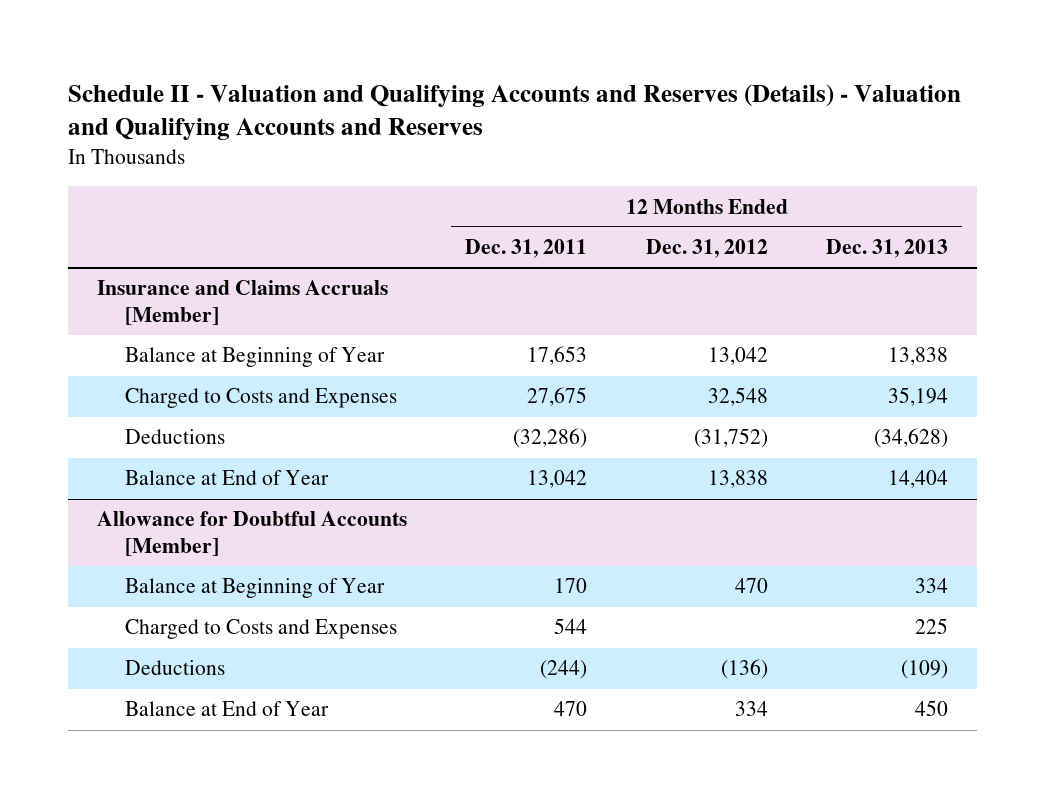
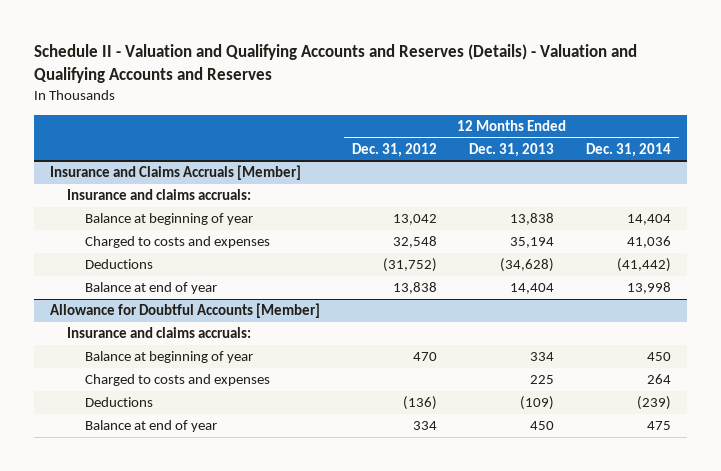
- | 12 Months Ended Dec. 31, 2011 | 12 Months Ended Dec. 31, 2012 | 12 Months Ended Dec. 31, 2013
+ | 12 Months Ended Dec. 31, 2012 | 12 Months Ended Dec. 31, 2013 | 12 Months Ended Dec. 31, 2014
@ Insurance and Claims Accruals [Member]
- Balance at Beginning of Year | 17,653 | 13,042 | 13,838
- Charged to Costs and Expenses | 27,675 | 32,548 | 35,194
+ Insurance and claims accruals:
+ Balance at beginning of year | 13,042 | 13,838 | 14,404
+ Charged to costs and expenses | 32,548 | 35,194 | 41,036
- Balance at End of Year | 13,042 | 13,838 | 14,404
+ Balance at end of year | 13,838 | 14,404 | 13,998
@ Allowance for Doubtful Accounts [Member]
- Balance at Beginning of Year | 170 | 470 | 334
- Charged to Costs and Expenses | 544 | | 225
+ Insurance and claims accruals:
+ Balance at beginning of year | 470 | 334 | 450
+ Charged to costs and expenses | | 225 | 264
- Balance at End of Year | 470 | 334 | 450
+ Balance at end of year | 334 | 450 | 475

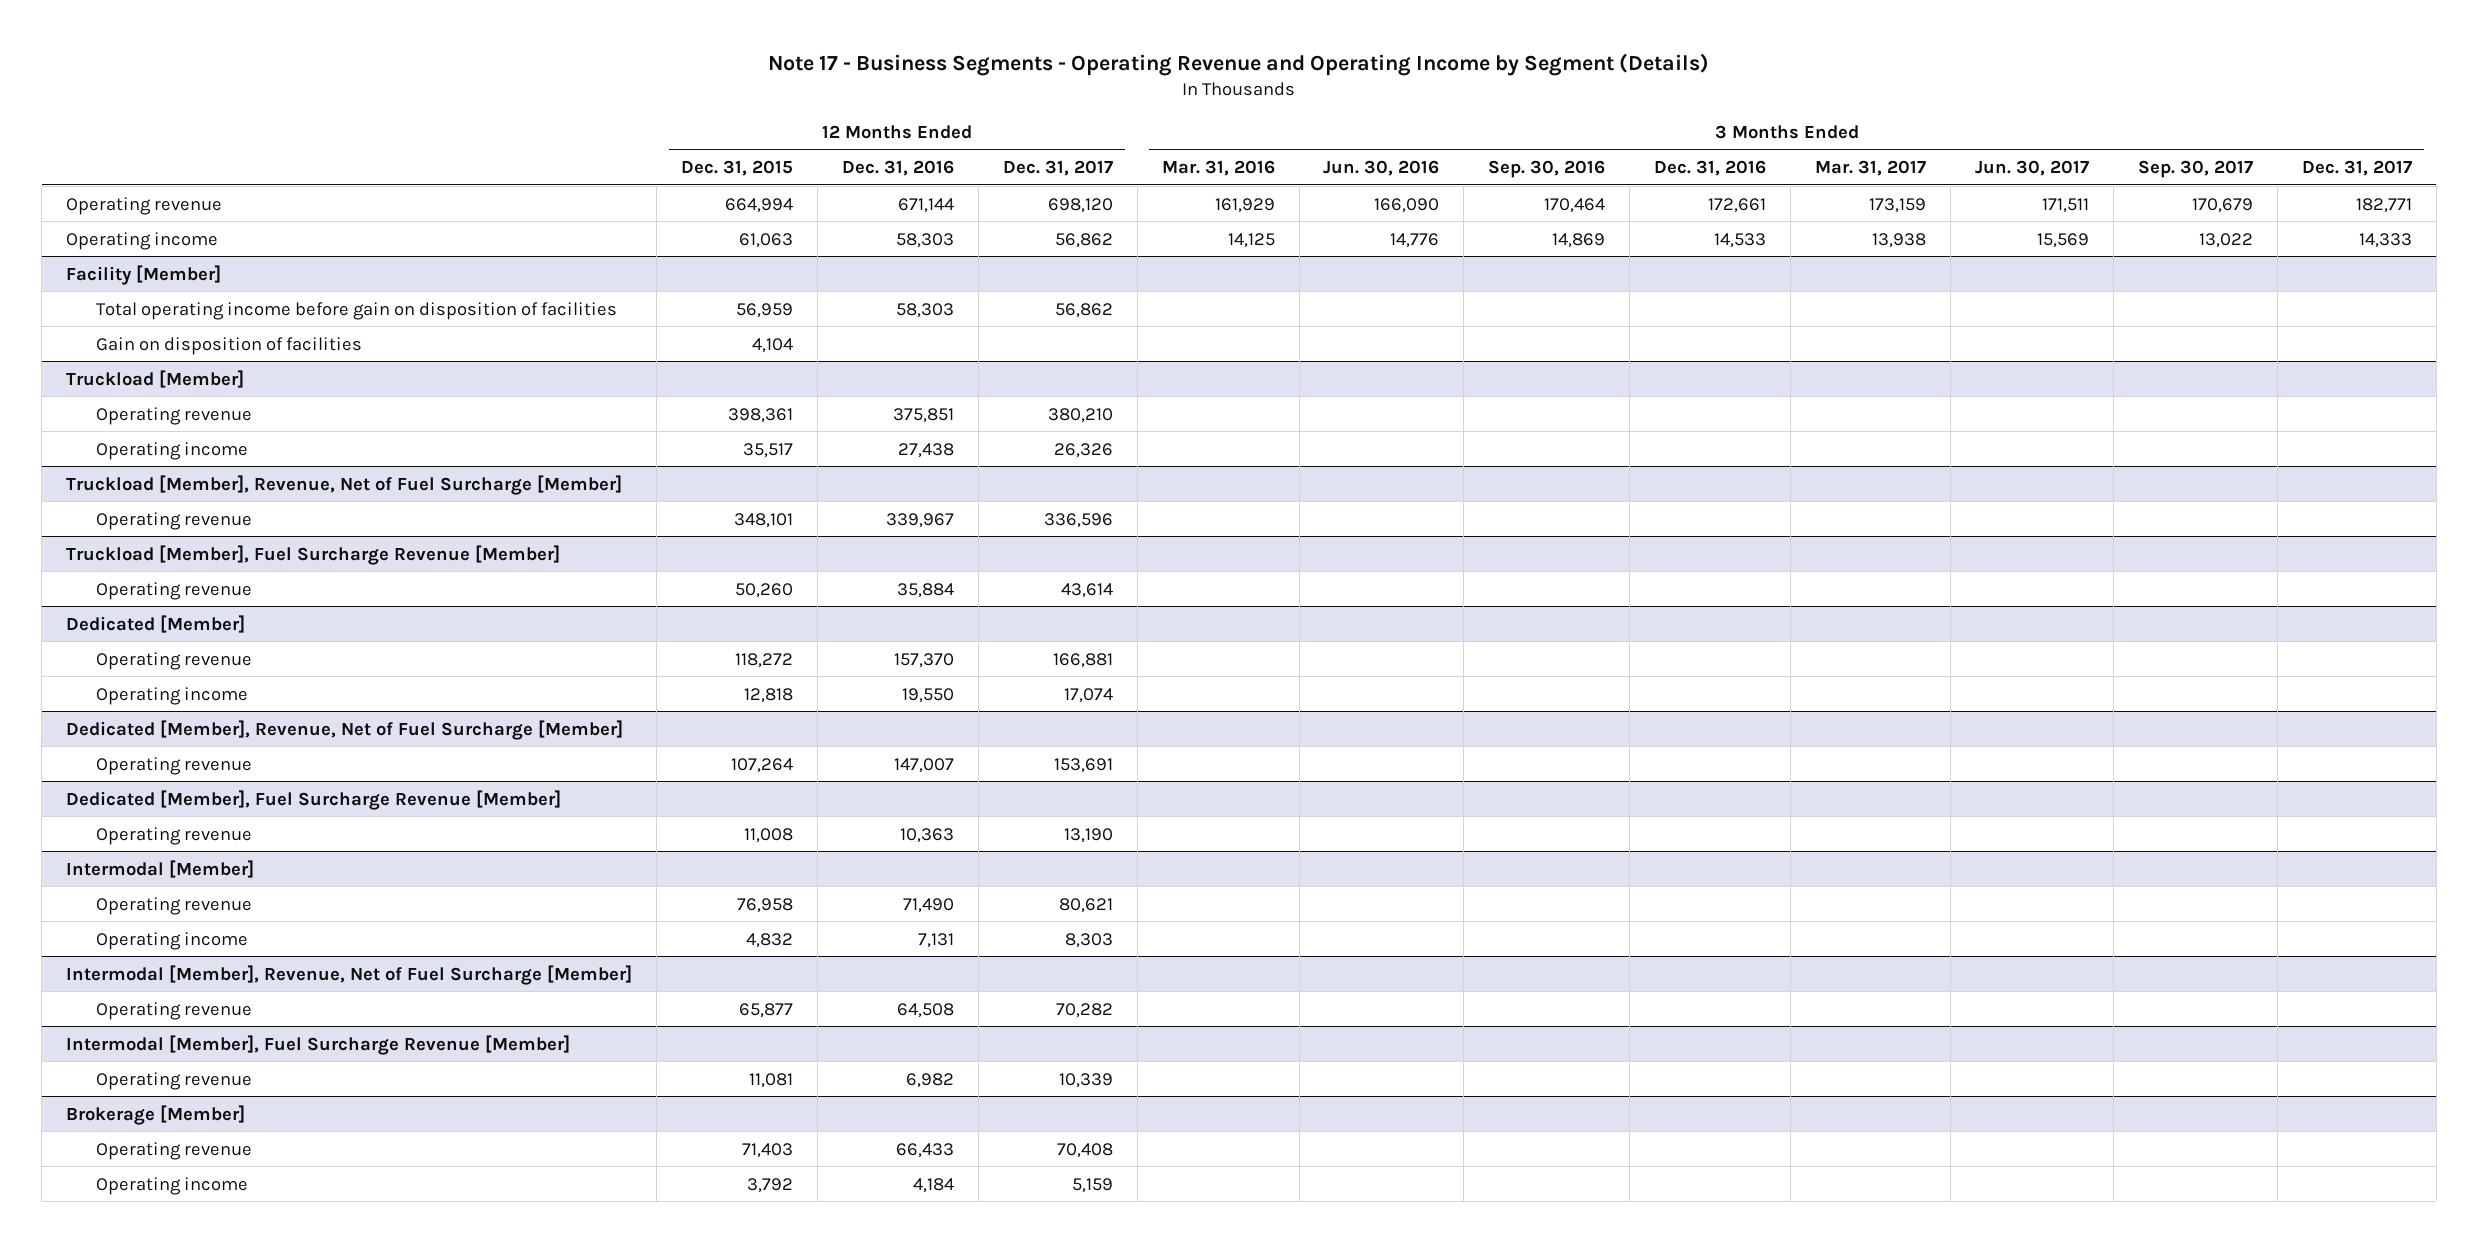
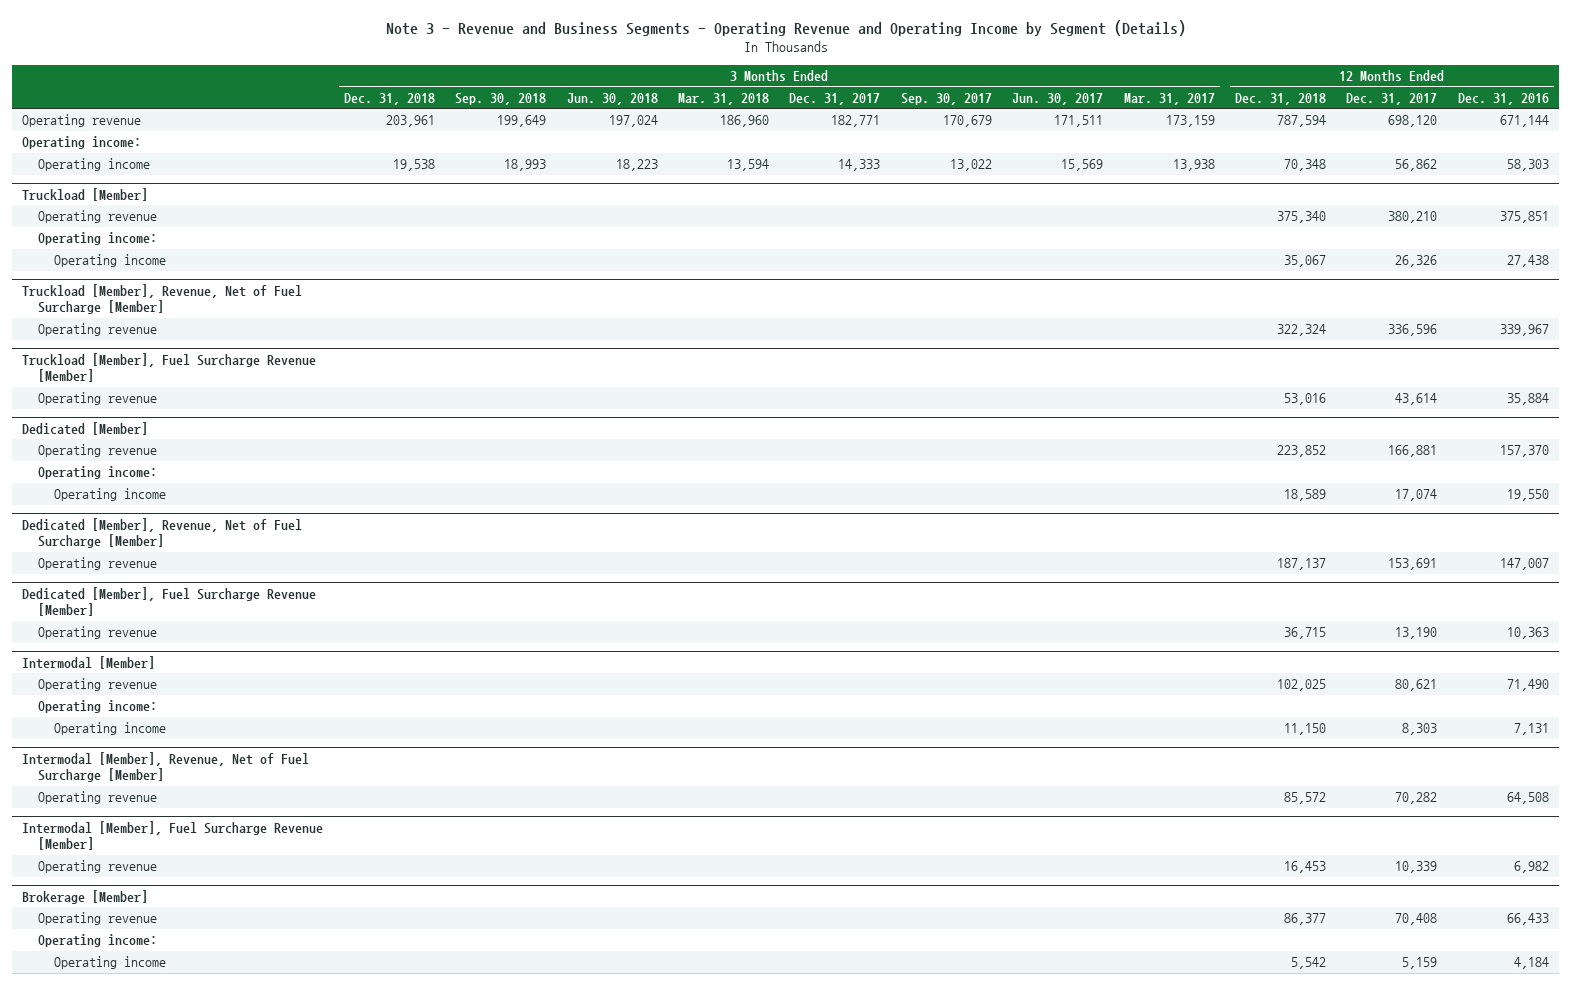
- Note 17 - Business Segments - Operating Revenue and Operating Income by Segment (Details)
+ Note 3 - Revenue and Business Segments - Operating Revenue and Operating Income by Segment (Details)
- | 12 Months Ended Dec. 31, 2015 | 12 Months Ended Dec. 31, 2016 | 12 Months Ended Dec. 31, 2017 | 3 Months Ended Mar. 31, 2016 | 3 Months Ended Jun. 30, 2016 | 3 Months Ended Sep. 30, 2016 | 3 Months Ended Dec. 31, 2016 | 3 Months Ended Mar. 31, 2017 | 3 Months Ended Jun. 30, 2017 | 3 Months Ended Sep. 30, 2017 | 3 Months Ended Dec. 31, 2017
+ | 3 Months Ended Dec. 31, 2018 | 3 Months Ended Sep. 30, 2018 | 3 Months Ended Jun. 30, 2018 | 3 Months Ended Mar. 31, 2018 | 3 Months Ended Dec. 31, 2017 | 3 Months Ended Sep. 30, 2017 | 3 Months Ended Jun. 30, 2017 | 3 Months Ended Mar. 31, 2017 | 12 Months Ended Dec. 31, 2018 | 12 Months Ended Dec. 31, 2017 | 12 Months Ended Dec. 31, 2016
+ Operating income:
- Facility [Member]
- Total operating income before gain on disposition of facilities | 56,959 | 58,303 | 56,862 | | | | | | | |
- Gain on disposition of facilities | 4,104 | | | | | | | | | |
@ Truckload [Member]
+ Operating income:
@ Dedicated [Member]
+ Operating income:
@ Intermodal [Member]
+ Operating income:
@ Brokerage [Member]
+ Operating income:

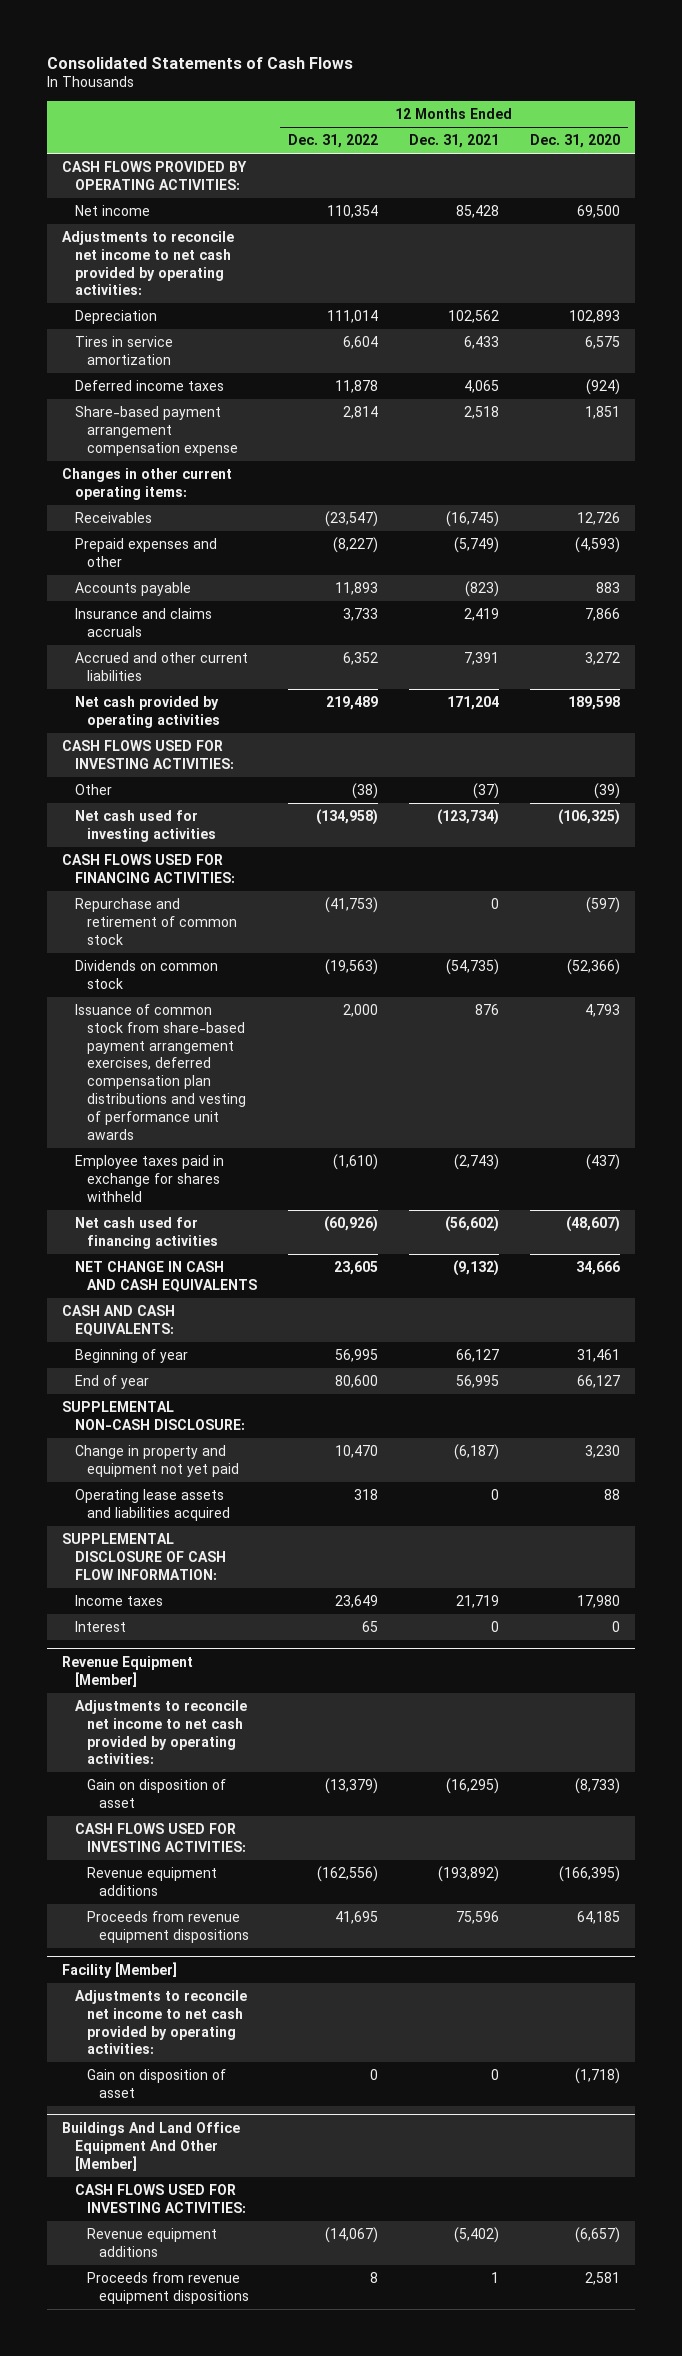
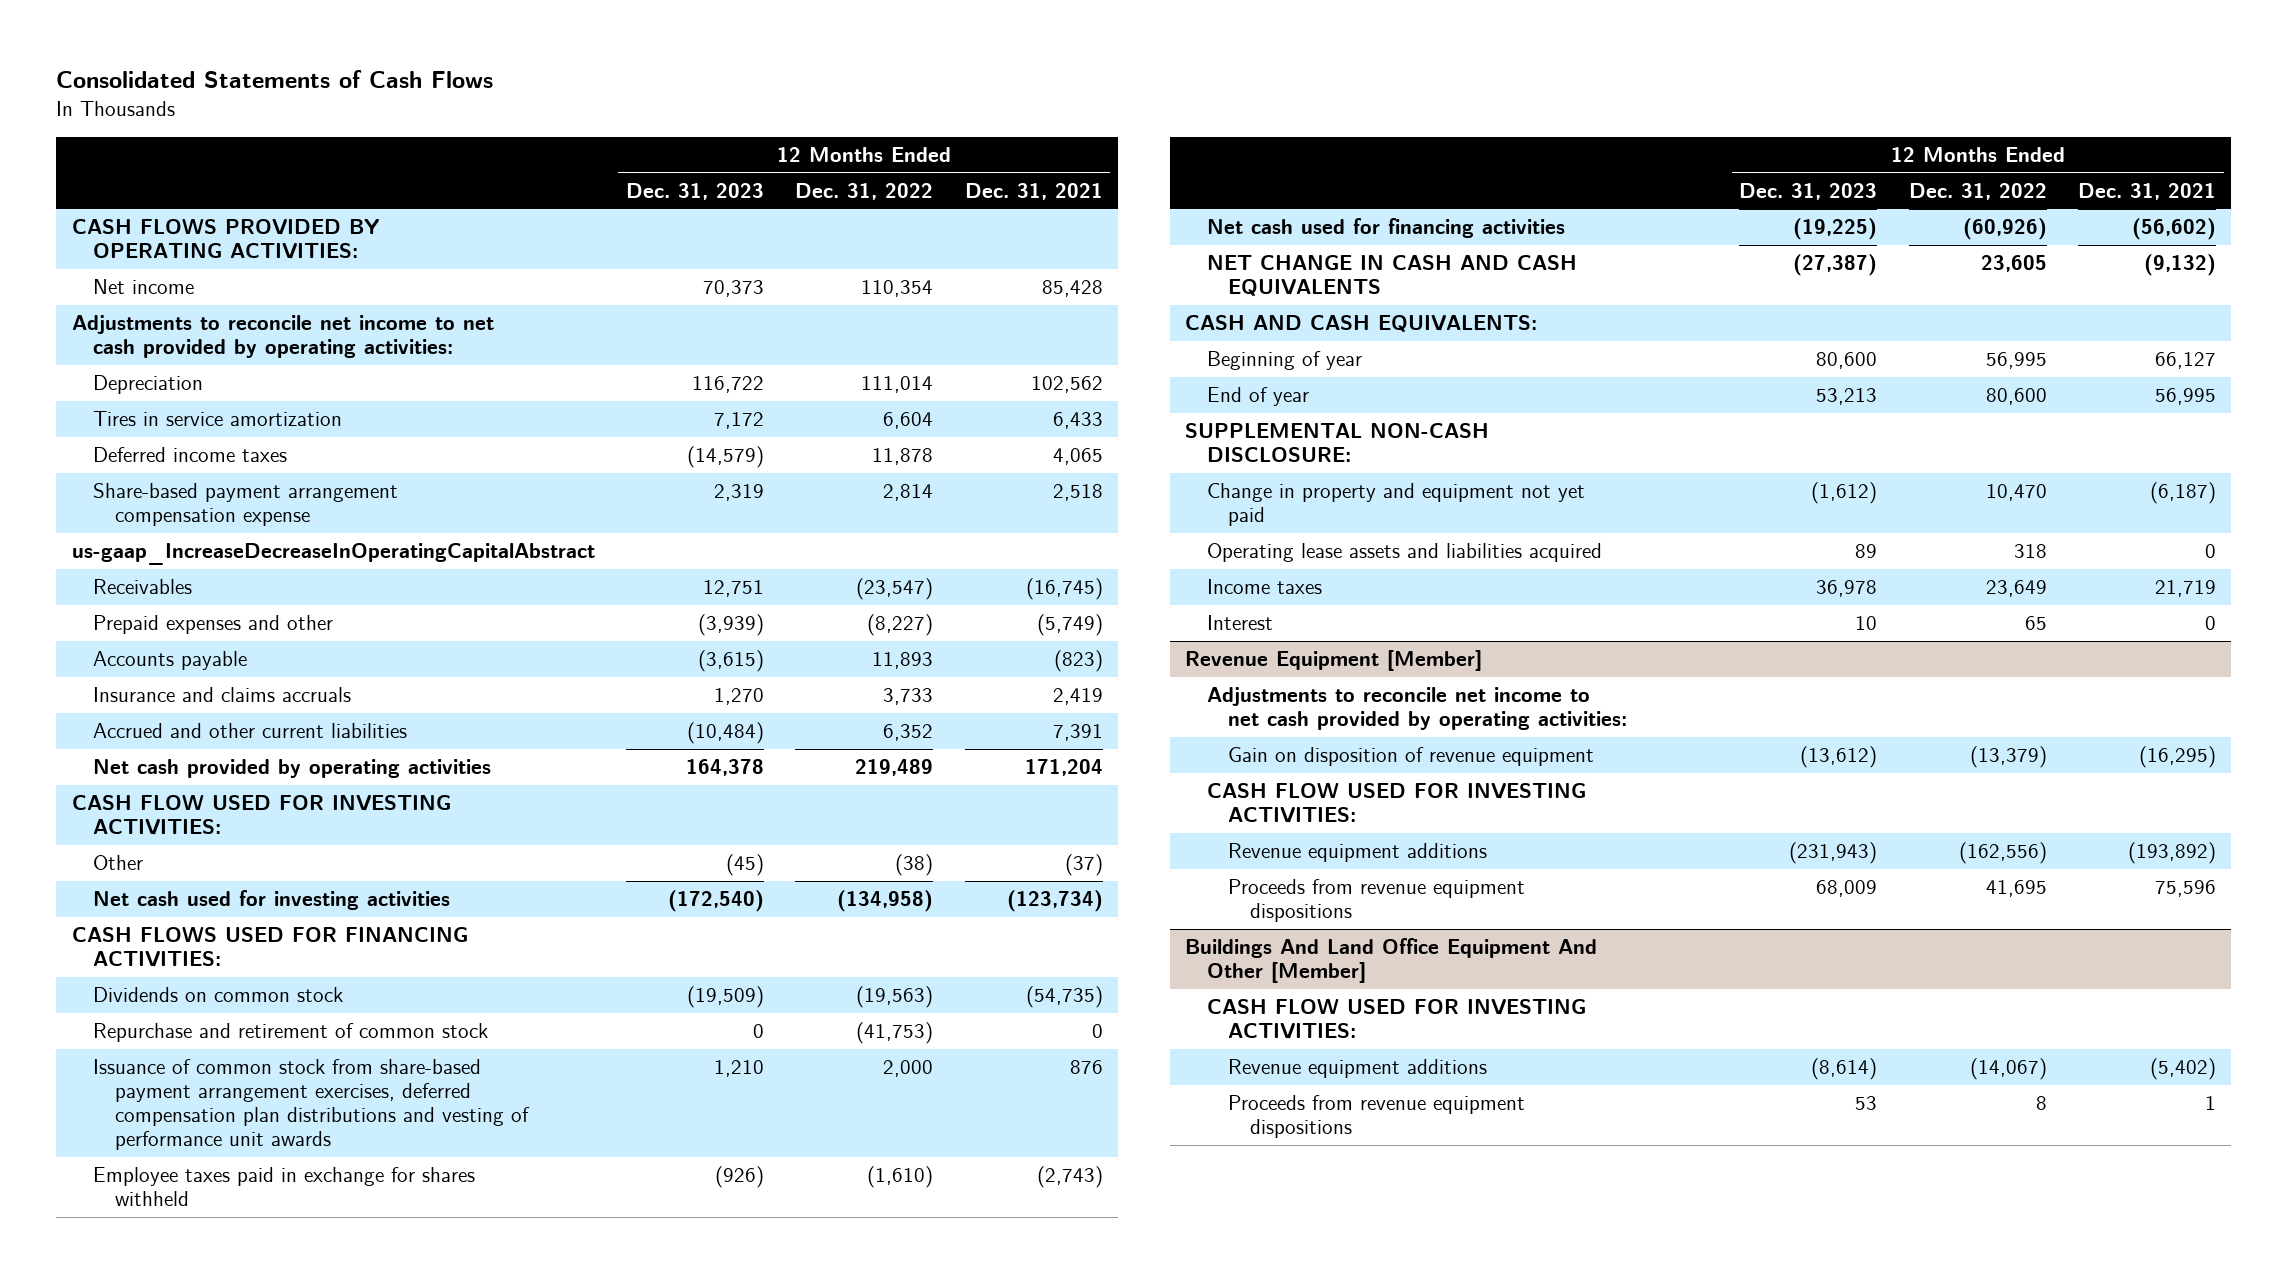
- | 12 Months Ended Dec. 31, 2022 | 12 Months Ended Dec. 31, 2021 | 12 Months Ended Dec. 31, 2020
+ | 12 Months Ended Dec. 31, 2023 | 12 Months Ended Dec. 31, 2022 | 12 Months Ended Dec. 31, 2021
- Changes in other current operating items:
+ us-gaap_IncreaseDecreaseInOperatingCapitalAbstract
- CASH FLOWS USED FOR INVESTING ACTIVITIES:
+ CASH FLOW USED FOR INVESTING ACTIVITIES:
moved down: Repurchase and retirement of common stock | 0 | (41,753) | 0
- SUPPLEMENTAL DISCLOSURE OF CASH FLOW INFORMATION:
@ Revenue Equipment [Member]
- Gain on disposition of asset | (13,379) | (16,295) | (8,733)
- CASH FLOWS USED FOR INVESTING ACTIVITIES:
+ Gain on disposition of revenue equipment | (13,612) | (13,379) | (16,295)
+ CASH FLOW USED FOR INVESTING ACTIVITIES:
- Facility [Member]
- Adjustments to reconcile net income to net cash provided by operating activities:
- Gain on disposition of asset | 0 | 0 | (1,718)
@ Buildings And Land Office Equipment And Other [Member]
- CASH FLOWS USED FOR INVESTING ACTIVITIES:
+ CASH FLOW USED FOR INVESTING ACTIVITIES:

